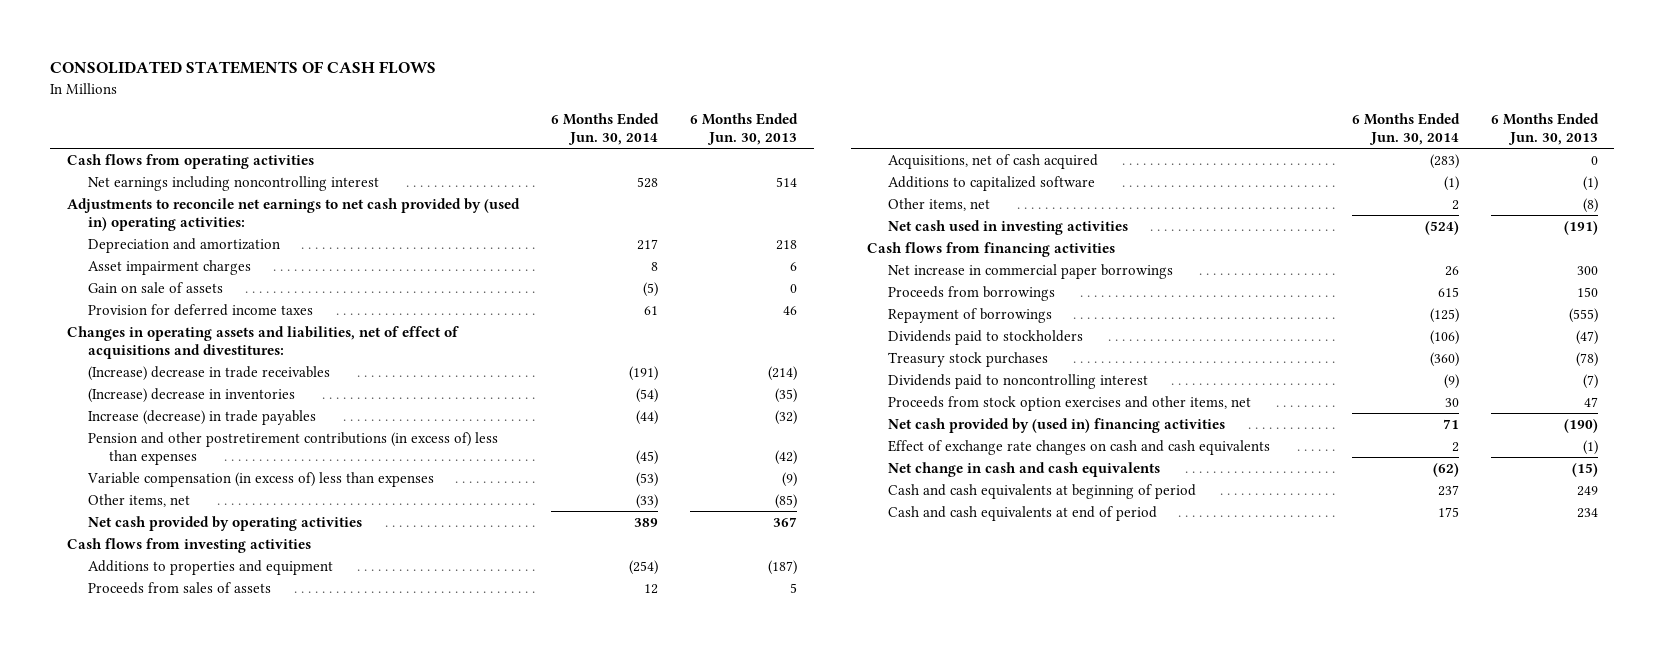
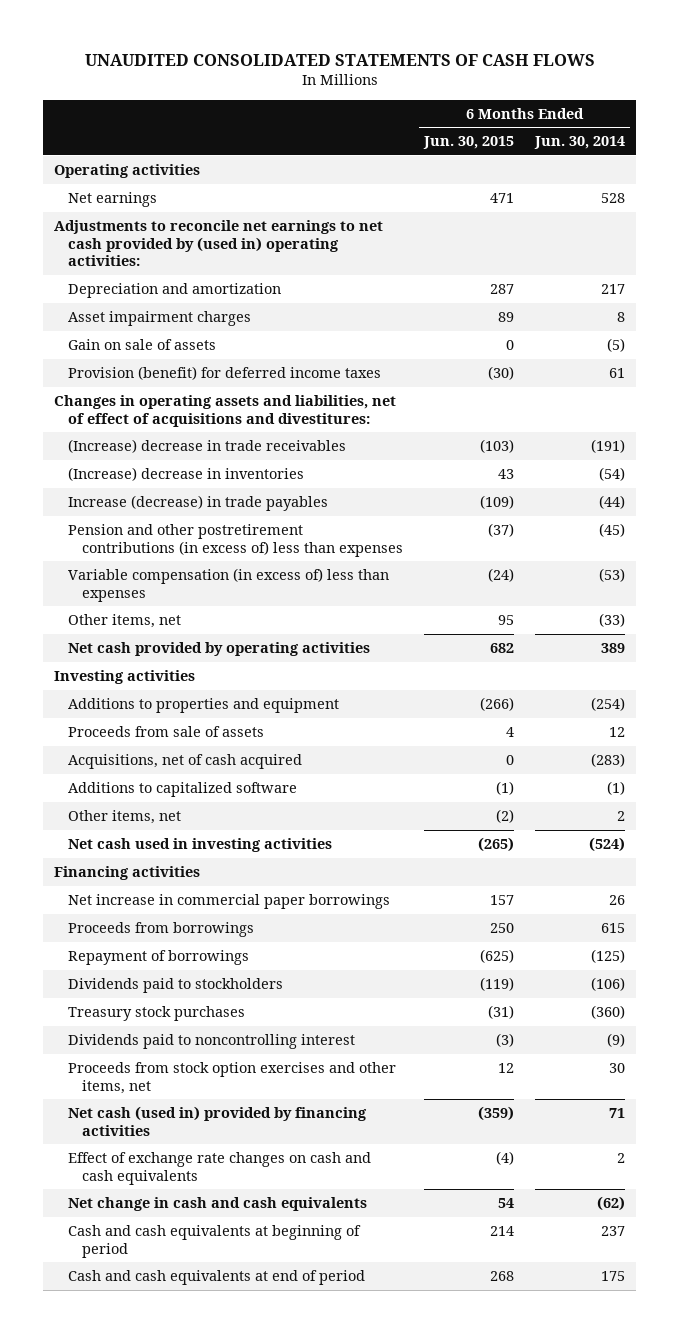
- CONSOLIDATED STATEMENTS OF CASH FLOWS
+ UNAUDITED CONSOLIDATED STATEMENTS OF CASH FLOWS
- | 6 Months Ended Jun. 30, 2014 | 6 Months Ended Jun. 30, 2013
+ | 6 Months Ended Jun. 30, 2015 | 6 Months Ended Jun. 30, 2014
- Cash flows from operating activities
- Net earnings including noncontrolling interest | 528 | 514
+ Operating activities
+ Net earnings | 471 | 528
- Provision for deferred income taxes | 61 | 46
+ Provision (benefit) for deferred income taxes | (30) | 61
- Cash flows from investing activities
+ Investing activities
- Proceeds from sales of assets | 12 | 5
+ Proceeds from sale of assets | 4 | 12
- Cash flows from financing activities
+ Financing activities
- Net cash provided by (used in) financing activities | 71 | (190)
+ Net cash (used in) provided by financing activities | (359) | 71

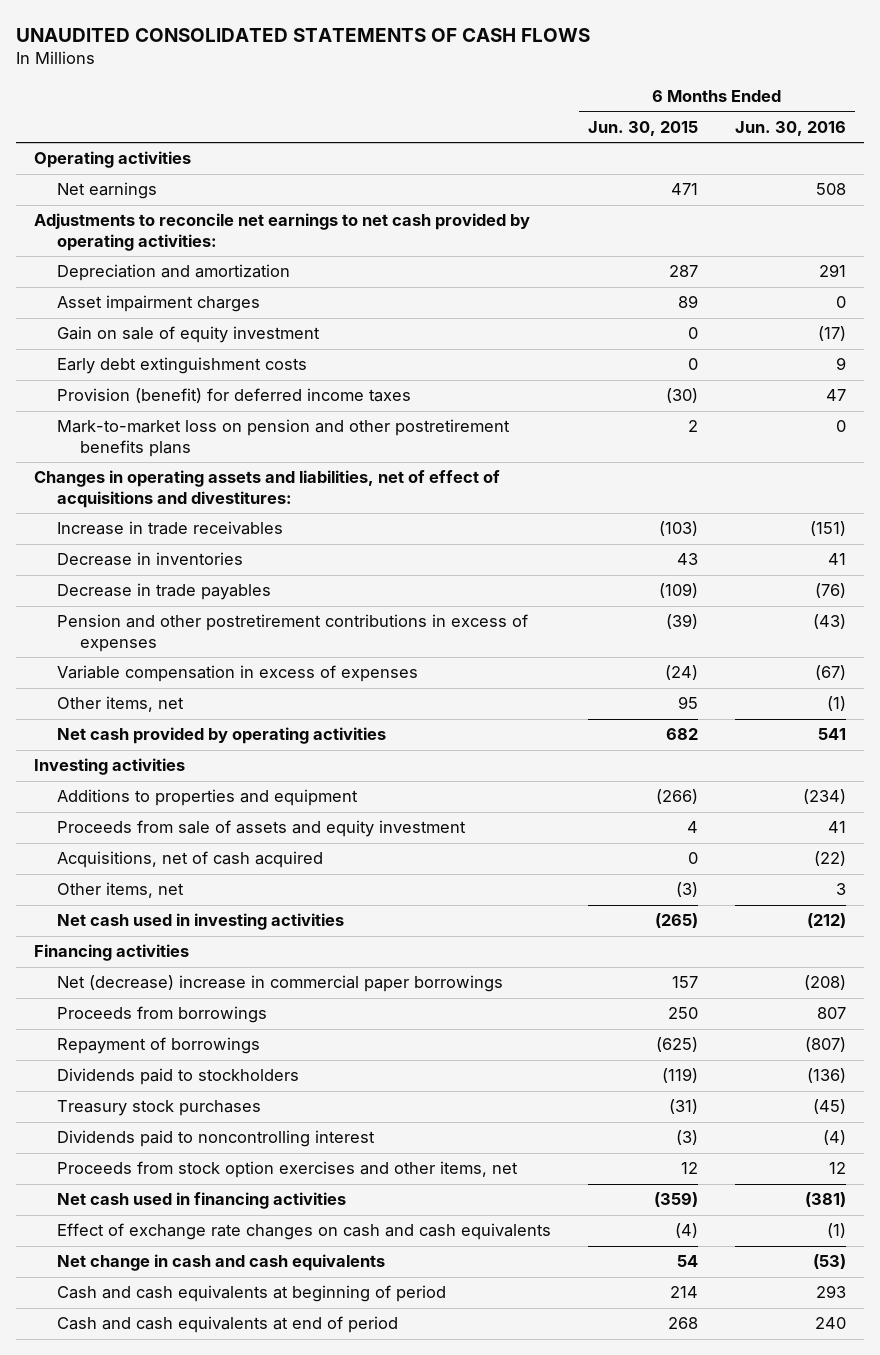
- | 6 Months Ended Jun. 30, 2015 | 6 Months Ended Jun. 30, 2014
+ | 6 Months Ended Jun. 30, 2015 | 6 Months Ended Jun. 30, 2016
- Adjustments to reconcile net earnings to net cash provided by (used in) operating activities:
+ Adjustments to reconcile net earnings to net cash provided by operating activities:
- Gain on sale of assets | 0 | (5)
+ Gain on sale of equity investment | 0 | (17)
+ Early debt extinguishment costs | 0 | 9
+ Mark-to-market loss on pension and other postretirement benefits plans | 2 | 0
- (Increase) decrease in trade receivables | (103) | (191)
- (Increase) decrease in inventories | 43 | (54)
- Increase (decrease) in trade payables | (109) | (44)
- Pension and other postretirement contributions (in excess of) less than expenses | (37) | (45)
- Variable compensation (in excess of) less than expenses | (24) | (53)
+ Increase in trade receivables | (103) | (151)
+ Decrease in inventories | 43 | 41
+ Decrease in trade payables | (109) | (76)
+ Pension and other postretirement contributions in excess of expenses | (39) | (43)
+ Variable compensation in excess of expenses | (24) | (67)
- Proceeds from sale of assets | 4 | 12
+ Proceeds from sale of assets and equity investment | 4 | 41
- Additions to capitalized software | (1) | (1)
- Other items, net | (2) | 2
+ Other items, net | (3) | 3
- Net increase in commercial paper borrowings | 157 | 26
+ Net (decrease) increase in commercial paper borrowings | 157 | (208)
- Net cash (used in) provided by financing activities | (359) | 71
+ Net cash used in financing activities | (359) | (381)

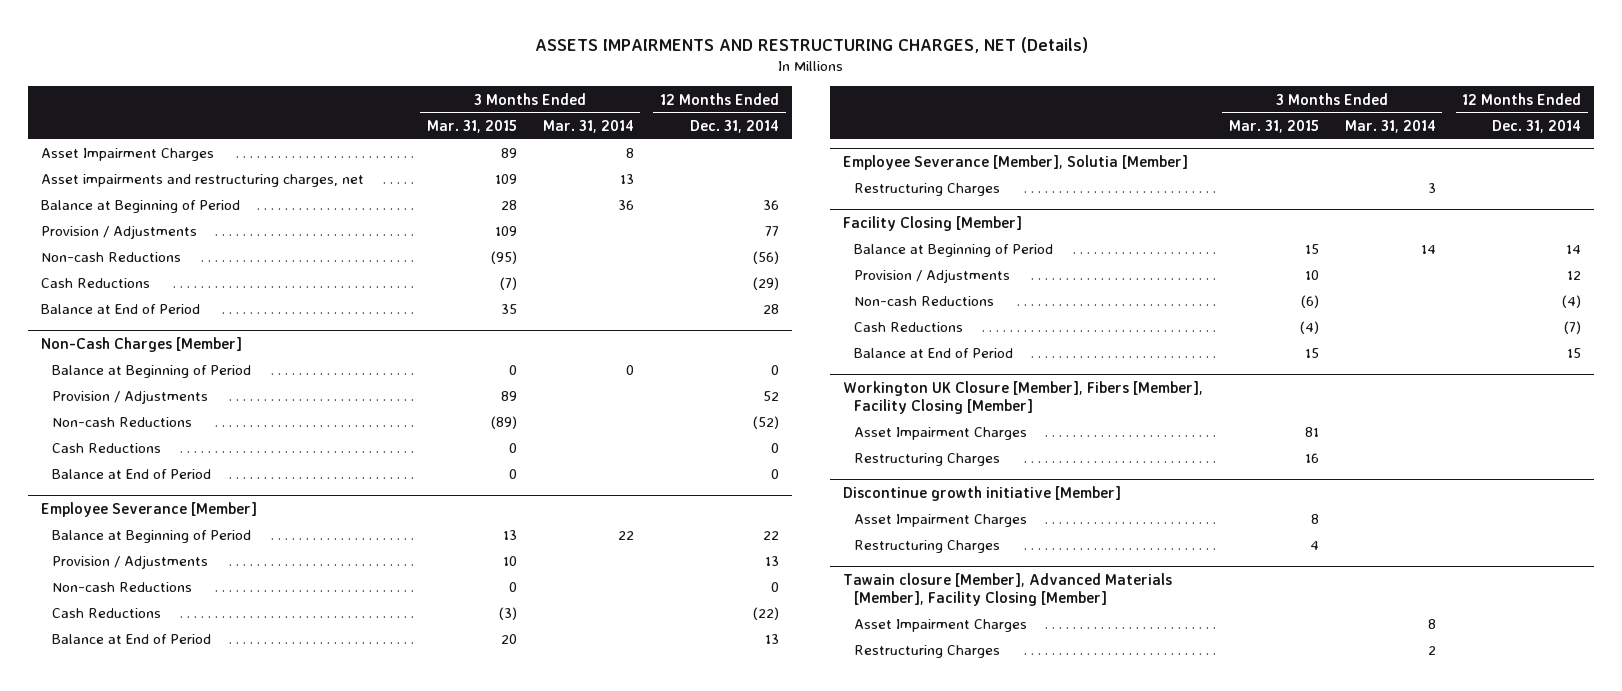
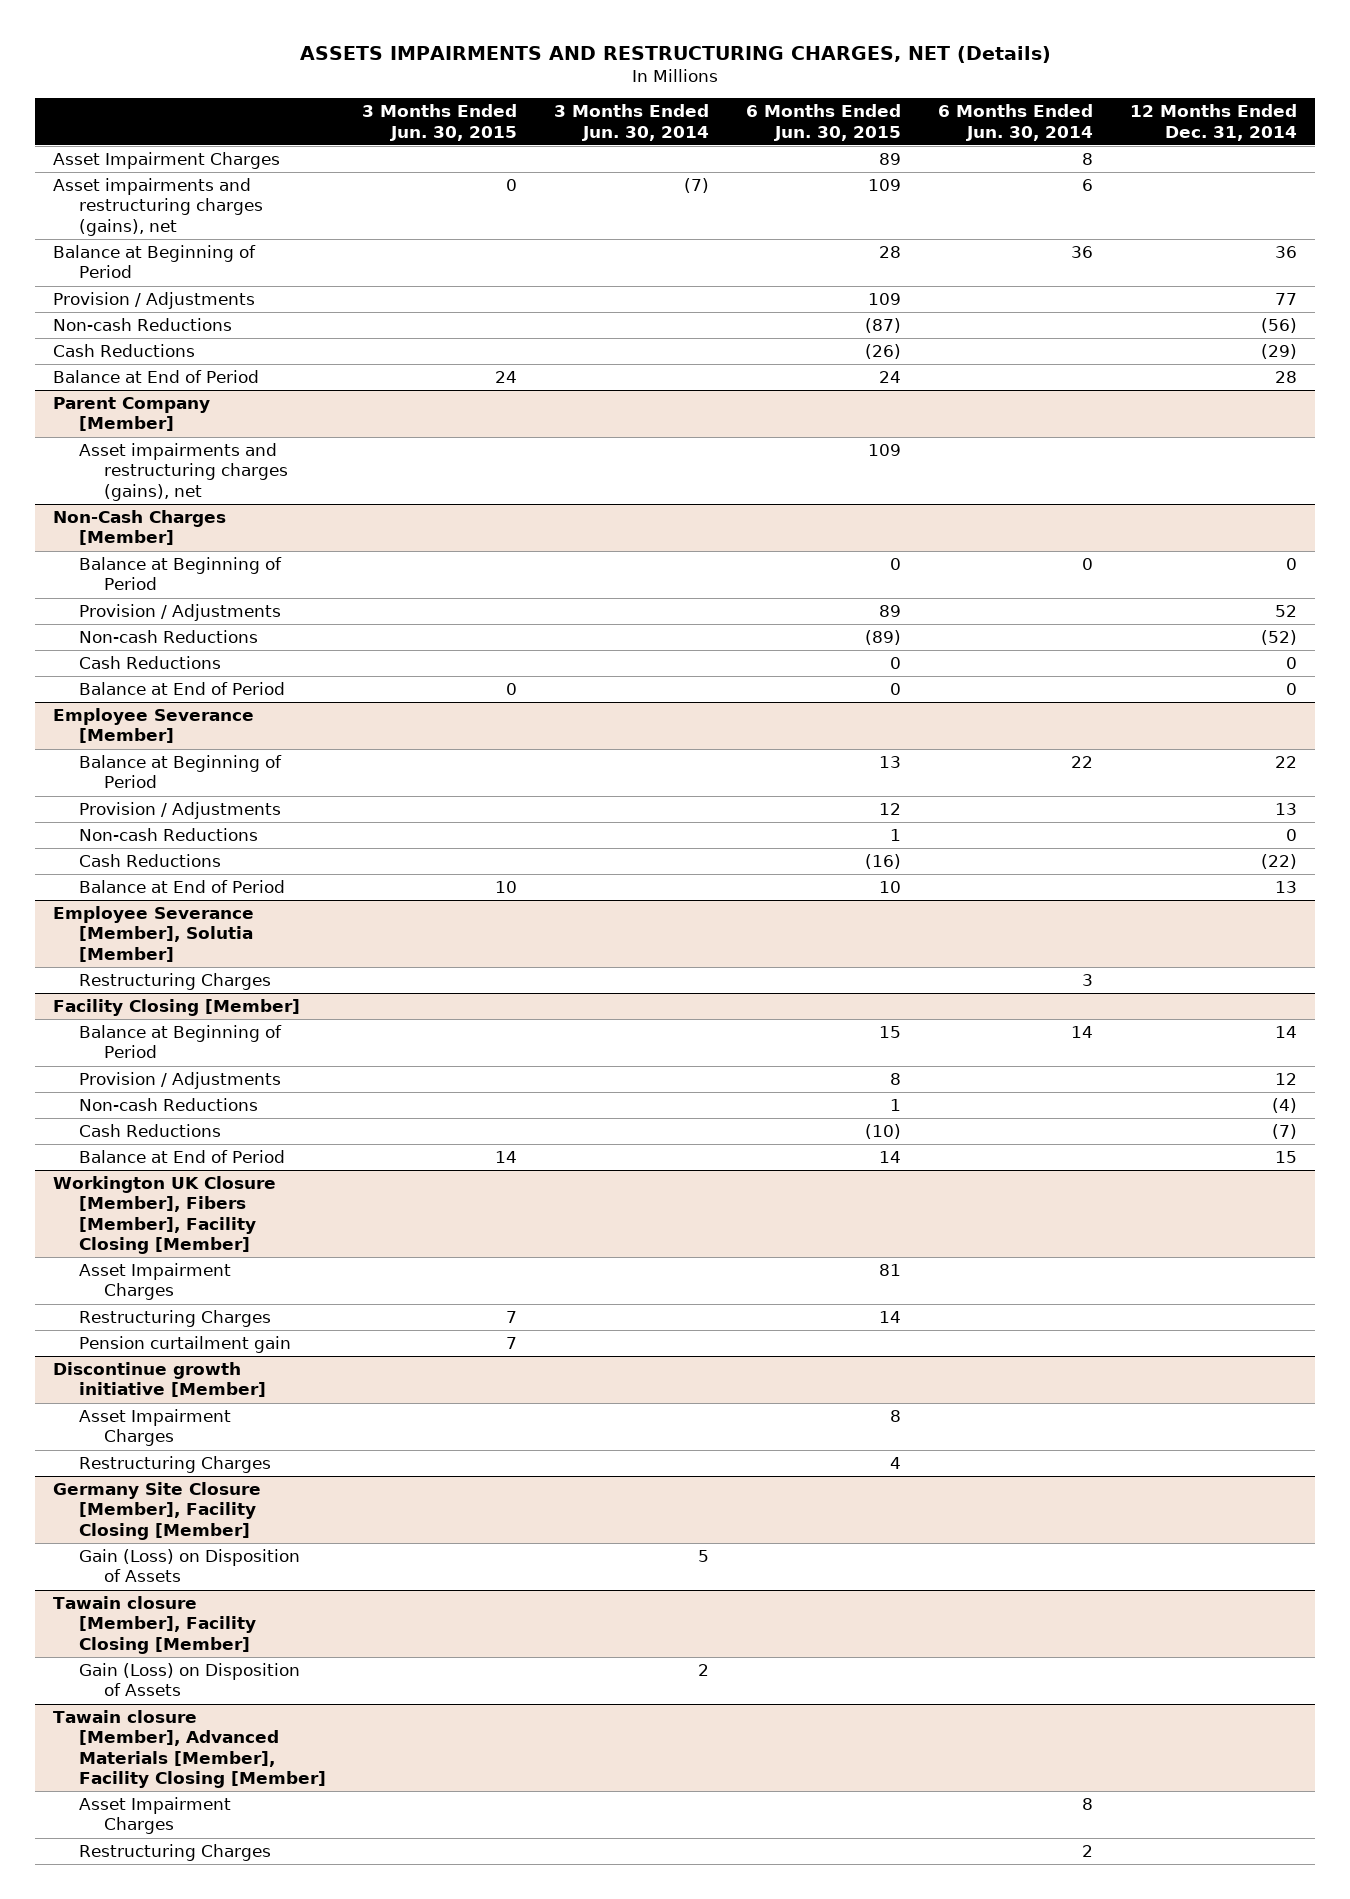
- | 3 Months Ended Mar. 31, 2015 | 3 Months Ended Mar. 31, 2014 | 12 Months Ended Dec. 31, 2014
+ | 3 Months Ended Jun. 30, 2015 | 3 Months Ended Jun. 30, 2014 | 6 Months Ended Jun. 30, 2015 | 6 Months Ended Jun. 30, 2014 | 12 Months Ended Dec. 31, 2014
- Asset impairments and restructuring charges, net | 109 | 13 |
+ Asset impairments and restructuring charges (gains), net | 0 | (7) | 109 | 6 |
+ Parent Company [Member]
+ Asset impairments and restructuring charges (gains), net | | | 109 | |
@ Workington UK Closure [Member], Fibers [Member], Facility Closing [Member]
+ Pension curtailment gain | 7 | | | |
+ Germany Site Closure [Member], Facility Closing [Member]
+ Gain (Loss) on Disposition of Assets | | 5 | | |
+ Tawain closure [Member], Facility Closing [Member]
+ Gain (Loss) on Disposition of Assets | | 2 | | |

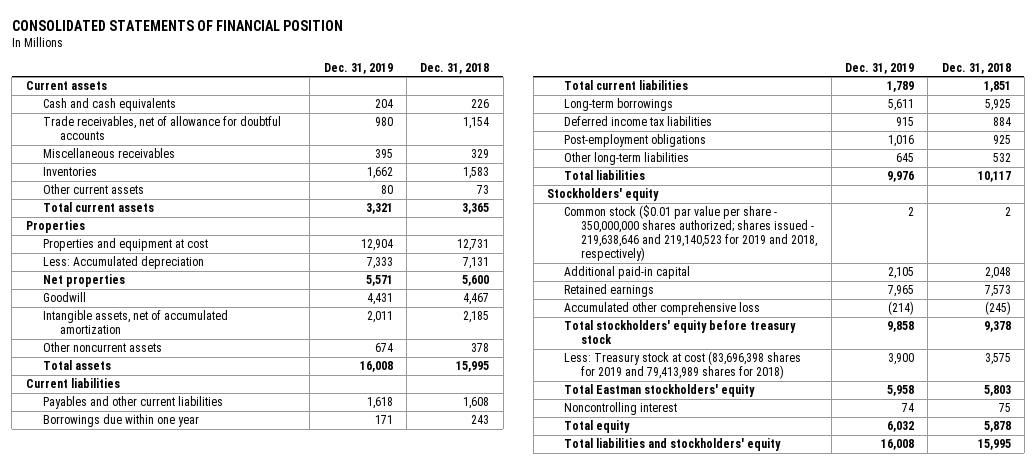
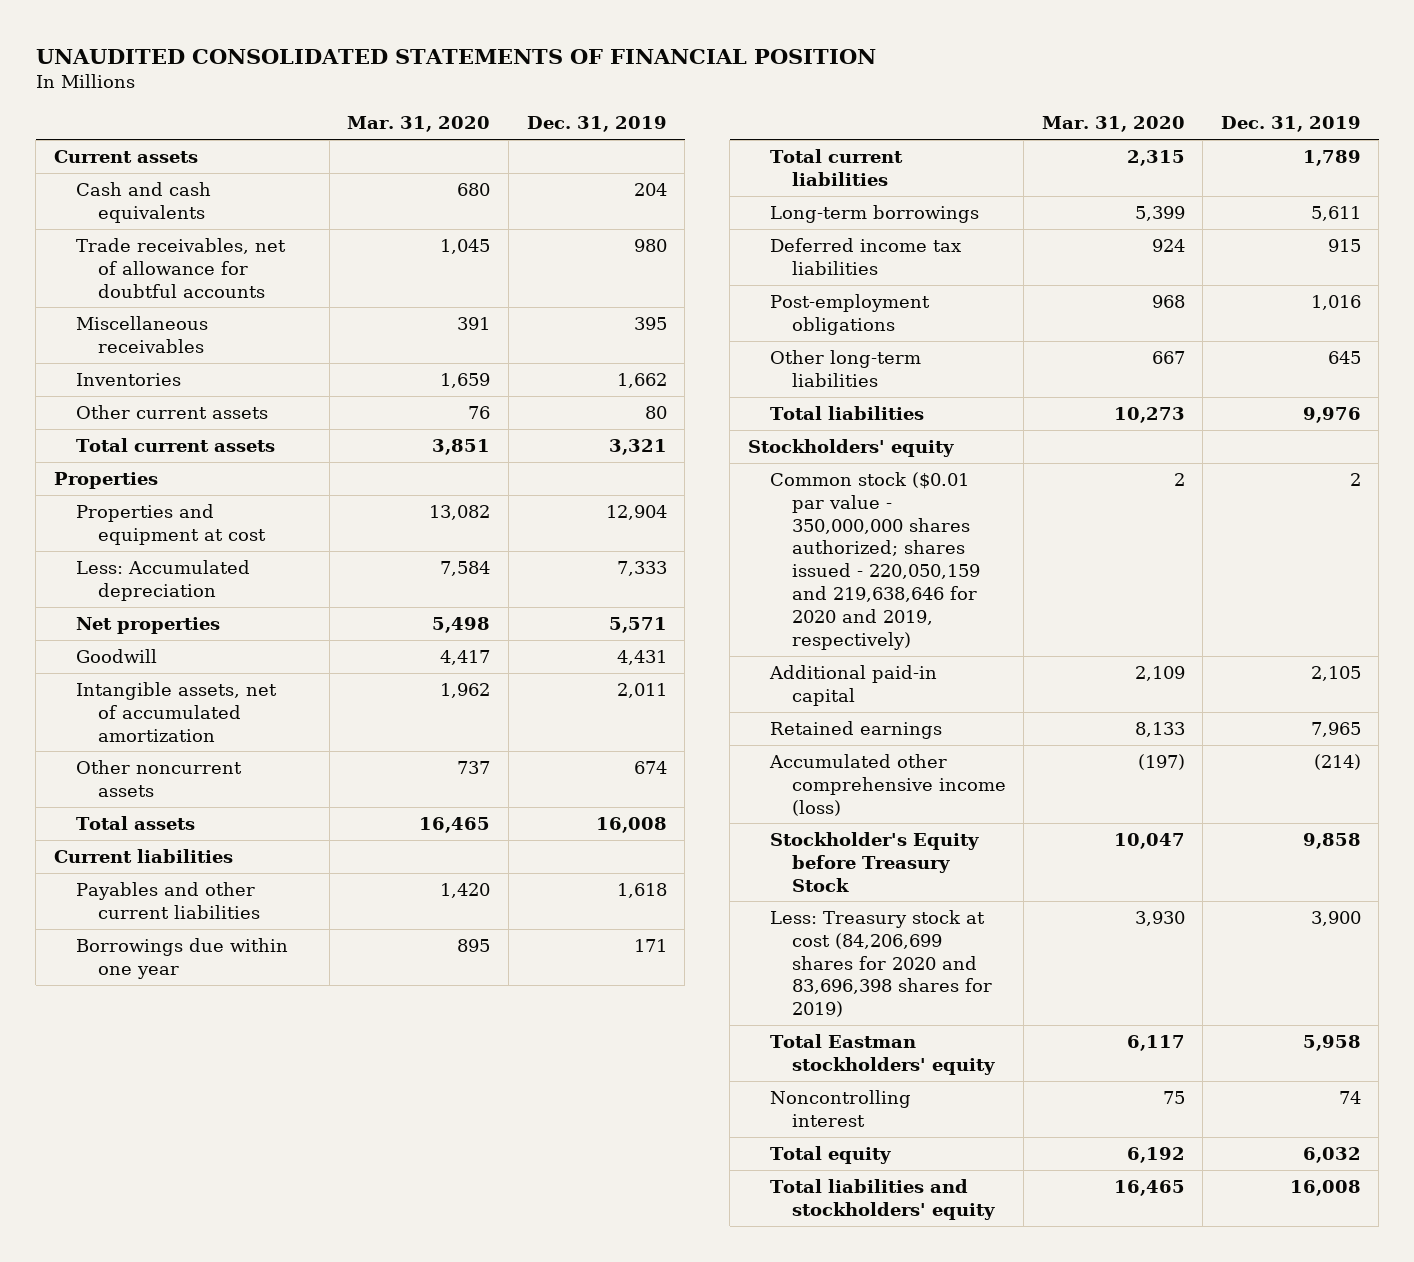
- CONSOLIDATED STATEMENTS OF FINANCIAL POSITION
+ UNAUDITED CONSOLIDATED STATEMENTS OF FINANCIAL POSITION
- | Dec. 31, 2019 | Dec. 31, 2018
+ | Mar. 31, 2020 | Dec. 31, 2019
- Common stock ($0.01 par value per share - 350,000,000 shares authorized; shares issued - 219,638,646 and 219,140,523 for 2019 and 2018, respectively) | 2 | 2
+ Common stock ($0.01 par value - 350,000,000 shares authorized; shares issued - 220,050,159 and 219,638,646 for 2020 and 2019, respectively) | 2 | 2
- Accumulated other comprehensive loss | (214) | (245)
- Total stockholders' equity before treasury stock | 9,858 | 9,378
- Less: Treasury stock at cost (83,696,398 shares for 2019 and 79,413,989 shares for 2018) | 3,900 | 3,575
+ Accumulated other comprehensive income (loss) | (197) | (214)
+ Stockholder's Equity before Treasury Stock | 10,047 | 9,858
+ Less: Treasury stock at cost (84,206,699 shares for 2020 and 83,696,398 shares for 2019) | 3,930 | 3,900

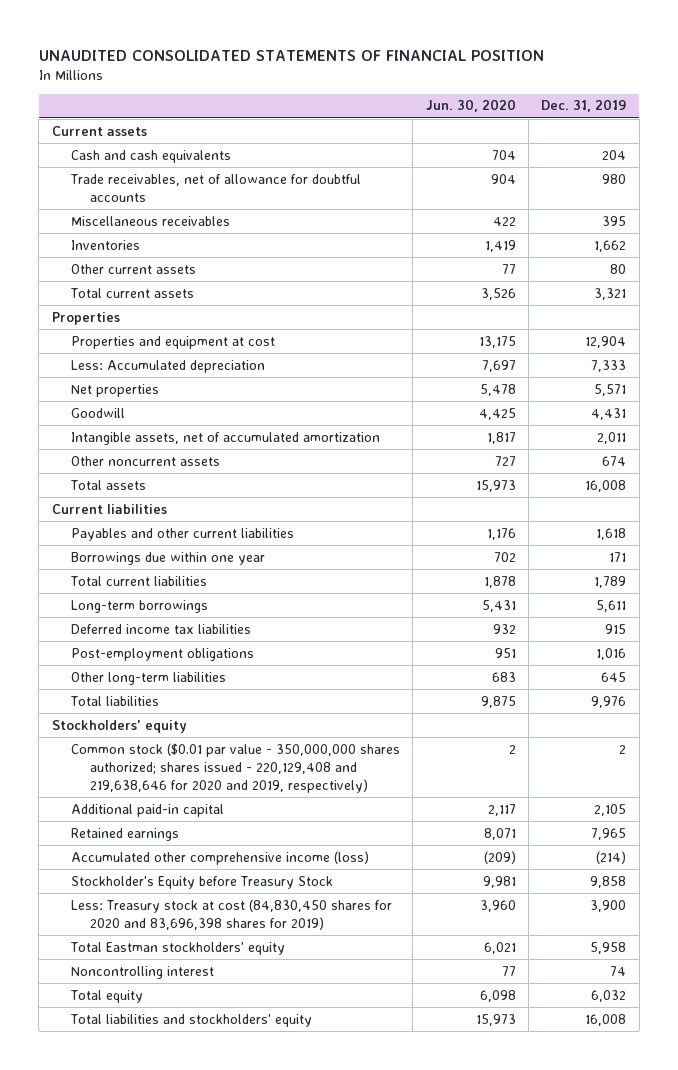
- | Mar. 31, 2020 | Dec. 31, 2019
+ | Jun. 30, 2020 | Dec. 31, 2019
- Common stock ($0.01 par value - 350,000,000 shares authorized; shares issued - 220,050,159 and 219,638,646 for 2020 and 2019, respectively) | 2 | 2
+ Common stock ($0.01 par value - 350,000,000 shares authorized; shares issued - 220,129,408 and 219,638,646 for 2020 and 2019, respectively) | 2 | 2
- Less: Treasury stock at cost (84,206,699 shares for 2020 and 83,696,398 shares for 2019) | 3,930 | 3,900
+ Less: Treasury stock at cost (84,830,450 shares for 2020 and 83,696,398 shares for 2019) | 3,960 | 3,900

